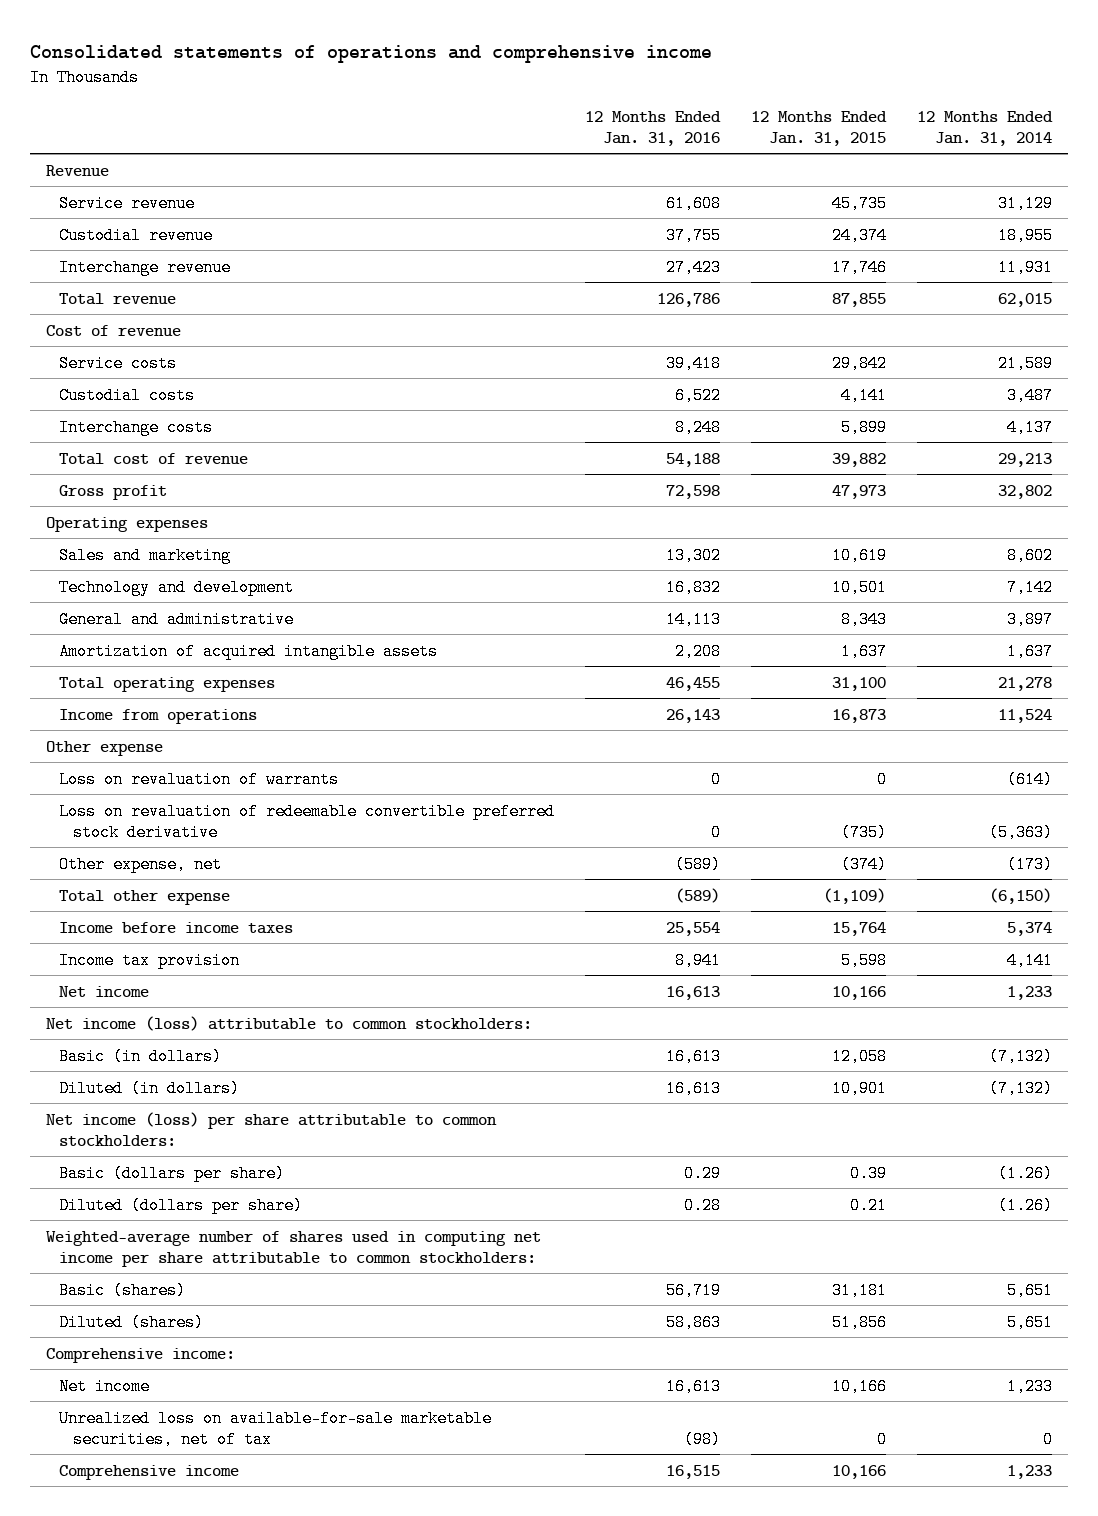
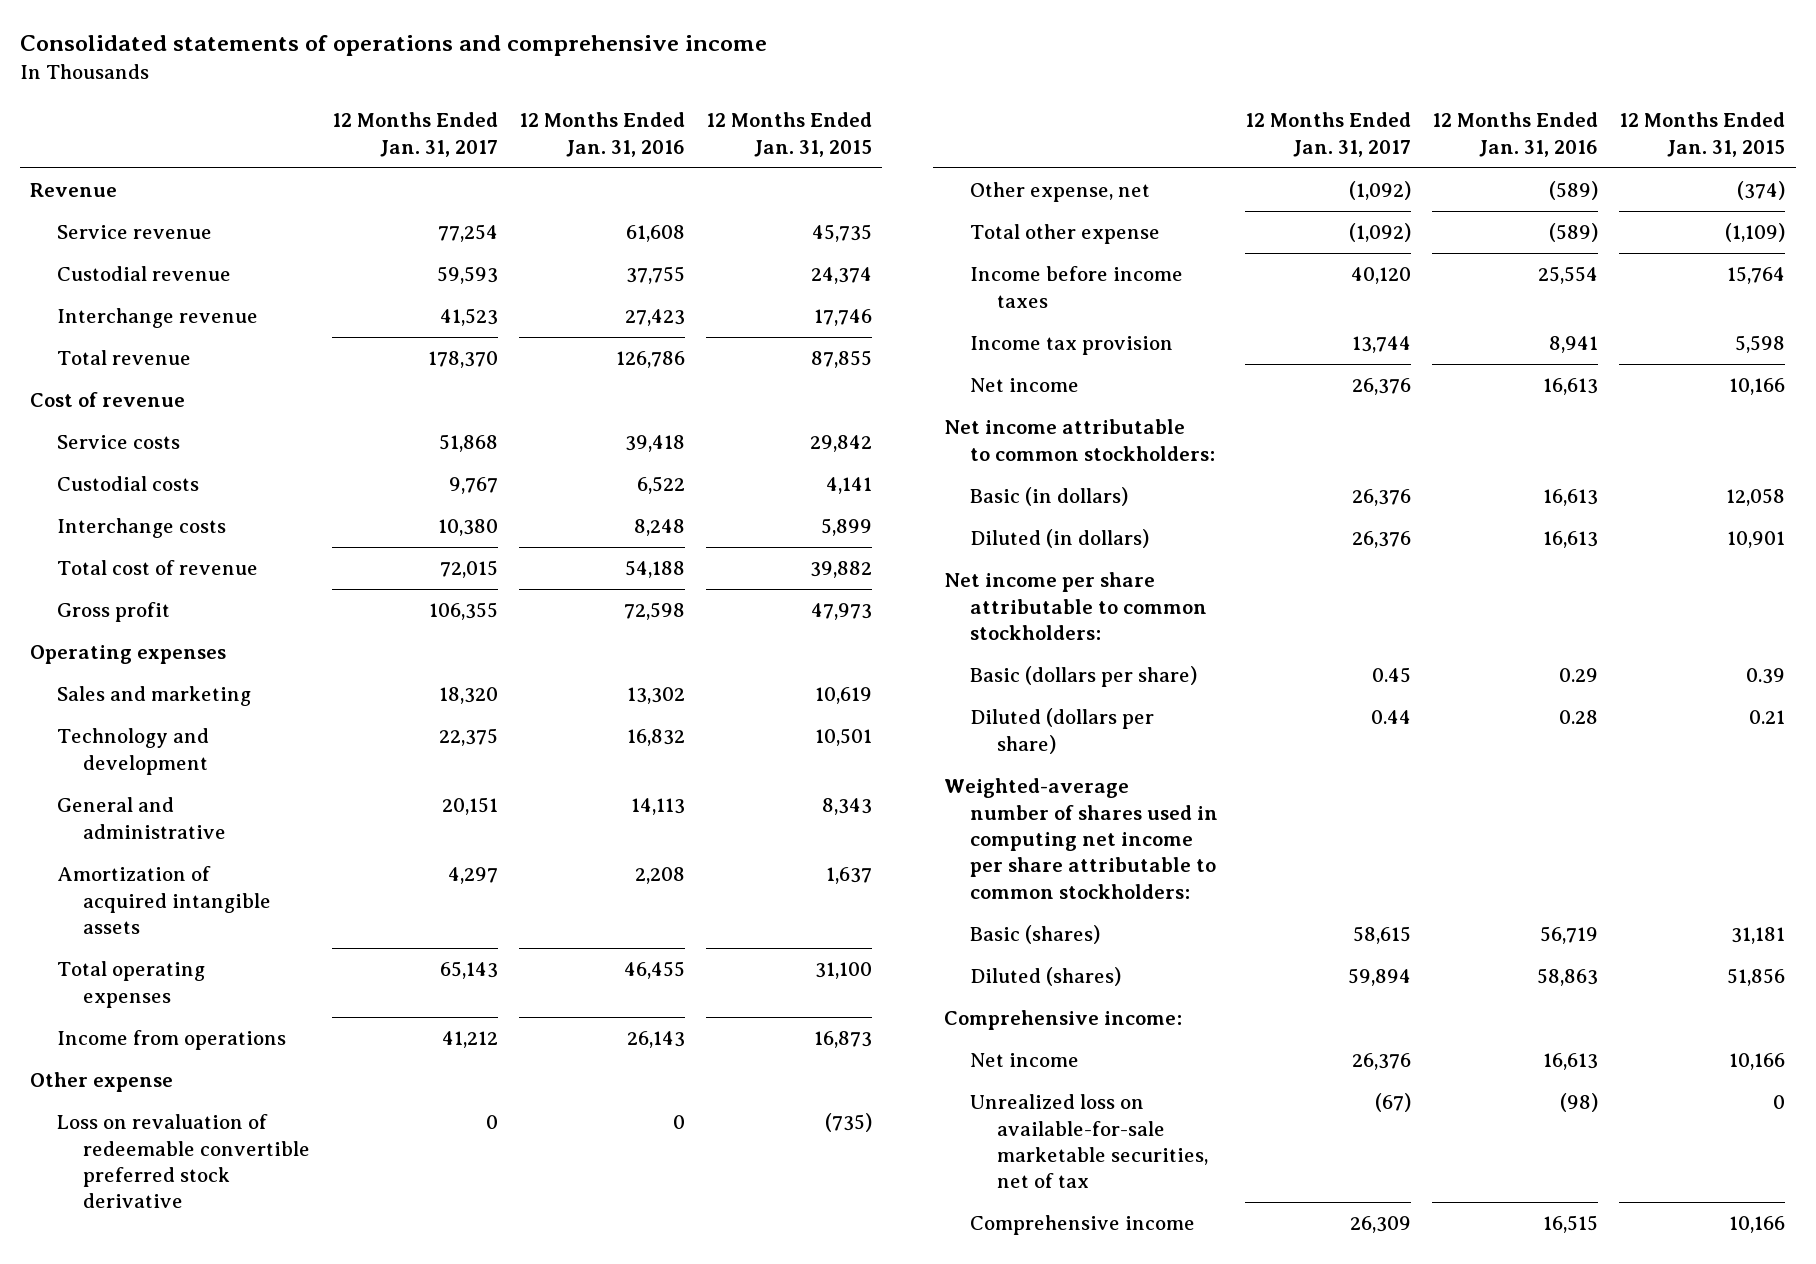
- | 12 Months Ended Jan. 31, 2016 | 12 Months Ended Jan. 31, 2015 | 12 Months Ended Jan. 31, 2014
+ | 12 Months Ended Jan. 31, 2017 | 12 Months Ended Jan. 31, 2016 | 12 Months Ended Jan. 31, 2015
- Loss on revaluation of warrants | 0 | 0 | (614)
- Net income (loss) attributable to common stockholders:
+ Net income attributable to common stockholders:
- Net income (loss) per share attributable to common stockholders:
+ Net income per share attributable to common stockholders:

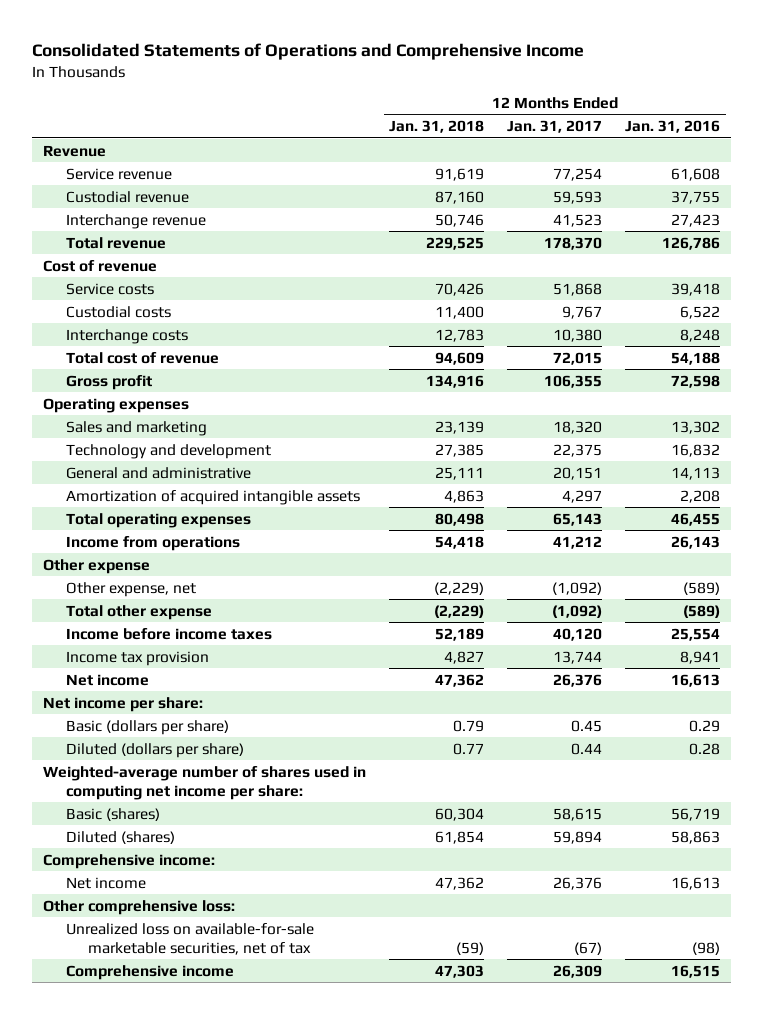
- Consolidated statements of operations and comprehensive income
+ Consolidated Statements of Operations and Comprehensive Income
- | 12 Months Ended Jan. 31, 2017 | 12 Months Ended Jan. 31, 2016 | 12 Months Ended Jan. 31, 2015
+ | 12 Months Ended Jan. 31, 2018 | 12 Months Ended Jan. 31, 2017 | 12 Months Ended Jan. 31, 2016
- Loss on revaluation of redeemable convertible preferred stock derivative | 0 | 0 | (735)
- Net income attributable to common stockholders:
- Basic (in dollars) | 26,376 | 16,613 | 12,058
- Diluted (in dollars) | 26,376 | 16,613 | 10,901
- Net income per share attributable to common stockholders:
+ Net income per share:
- Weighted-average number of shares used in computing net income per share attributable to common stockholders:
+ Weighted-average number of shares used in computing net income per share:
+ Other comprehensive loss:

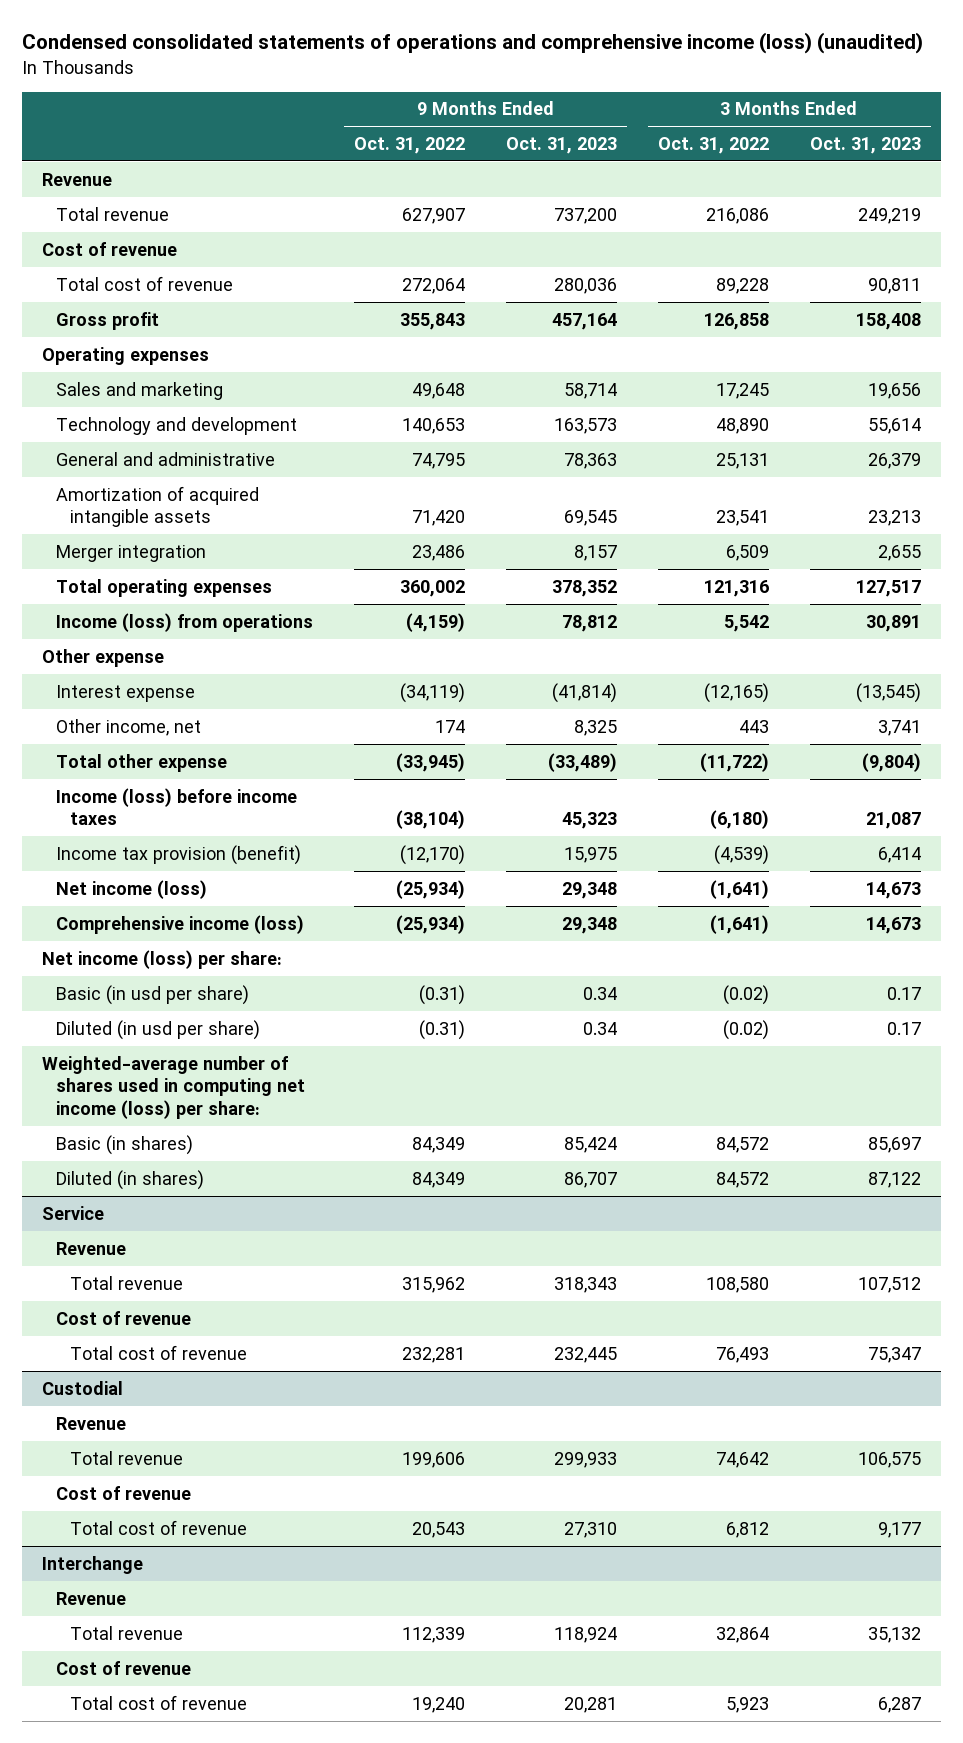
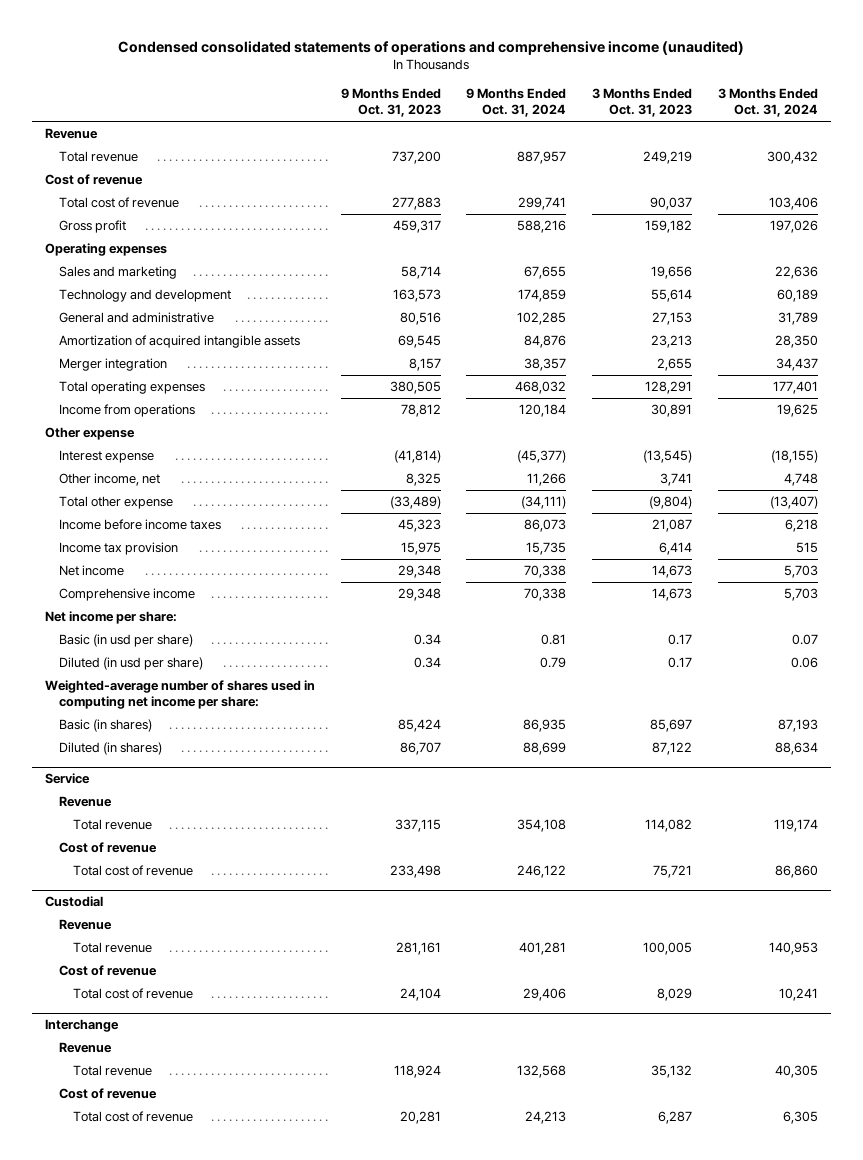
- Condensed consolidated statements of operations and comprehensive income (loss) (unaudited)
+ Condensed consolidated statements of operations and comprehensive income (unaudited)
- | 9 Months Ended Oct. 31, 2022 | 9 Months Ended Oct. 31, 2023 | 3 Months Ended Oct. 31, 2022 | 3 Months Ended Oct. 31, 2023
+ | 9 Months Ended Oct. 31, 2023 | 9 Months Ended Oct. 31, 2024 | 3 Months Ended Oct. 31, 2023 | 3 Months Ended Oct. 31, 2024
- Total cost of revenue | 272,064 | 280,036 | 89,228 | 90,811
- Gross profit | 355,843 | 457,164 | 126,858 | 158,408
+ Total cost of revenue | 277,883 | 299,741 | 90,037 | 103,406
+ Gross profit | 459,317 | 588,216 | 159,182 | 197,026
- General and administrative | 74,795 | 78,363 | 25,131 | 26,379
+ General and administrative | 80,516 | 102,285 | 27,153 | 31,789
- Total operating expenses | 360,002 | 378,352 | 121,316 | 127,517
- Income (loss) from operations | (4,159) | 78,812 | 5,542 | 30,891
+ Total operating expenses | 380,505 | 468,032 | 128,291 | 177,401
+ Income from operations | 78,812 | 120,184 | 30,891 | 19,625
- Income (loss) before income taxes | (38,104) | 45,323 | (6,180) | 21,087
- Income tax provision (benefit) | (12,170) | 15,975 | (4,539) | 6,414
- Net income (loss) | (25,934) | 29,348 | (1,641) | 14,673
- Comprehensive income (loss) | (25,934) | 29,348 | (1,641) | 14,673
- Net income (loss) per share:
+ Income before income taxes | 45,323 | 86,073 | 21,087 | 6,218
+ Income tax provision | 15,975 | 15,735 | 6,414 | 515
+ Net income | 29,348 | 70,338 | 14,673 | 5,703
+ Comprehensive income | 29,348 | 70,338 | 14,673 | 5,703
+ Net income per share:
- Weighted-average number of shares used in computing net income (loss) per share:
+ Weighted-average number of shares used in computing net income per share:
@ Service
- Total revenue | 315,962 | 318,343 | 108,580 | 107,512
+ Total revenue | 337,115 | 354,108 | 114,082 | 119,174
- Total cost of revenue | 232,281 | 232,445 | 76,493 | 75,347
+ Total cost of revenue | 233,498 | 246,122 | 75,721 | 86,860
@ Custodial
- Total revenue | 199,606 | 299,933 | 74,642 | 106,575
+ Total revenue | 281,161 | 401,281 | 100,005 | 140,953
- Total cost of revenue | 20,543 | 27,310 | 6,812 | 9,177
+ Total cost of revenue | 24,104 | 29,406 | 8,029 | 10,241

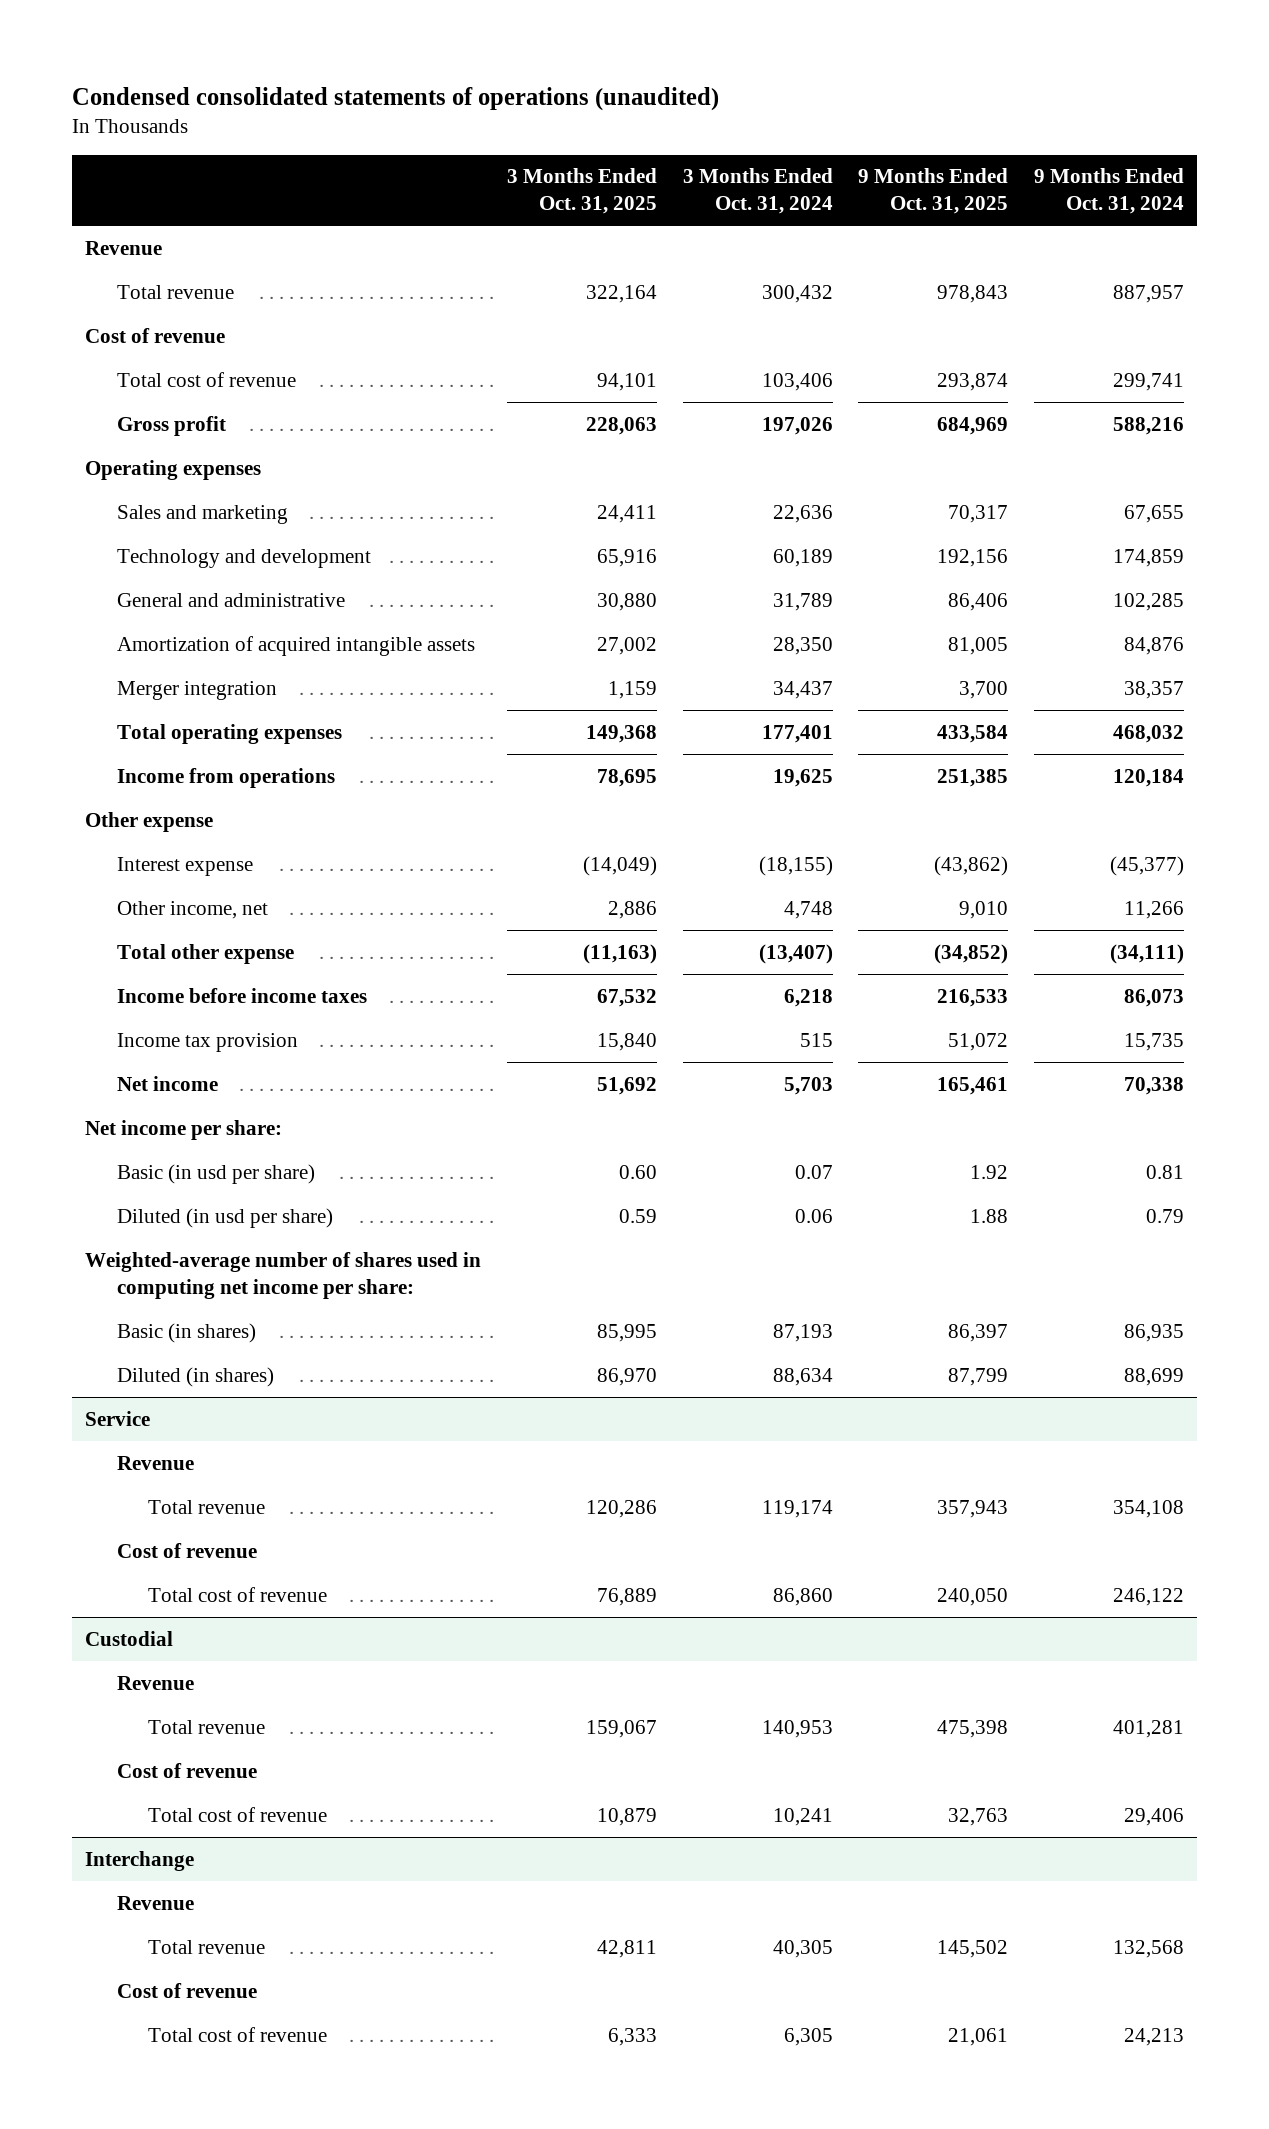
- Condensed consolidated statements of operations and comprehensive income (unaudited)
+ Condensed consolidated statements of operations (unaudited)
- | 9 Months Ended Oct. 31, 2023 | 9 Months Ended Oct. 31, 2024 | 3 Months Ended Oct. 31, 2023 | 3 Months Ended Oct. 31, 2024
+ | 3 Months Ended Oct. 31, 2025 | 3 Months Ended Oct. 31, 2024 | 9 Months Ended Oct. 31, 2025 | 9 Months Ended Oct. 31, 2024
- Comprehensive income | 29,348 | 70,338 | 14,673 | 5,703

